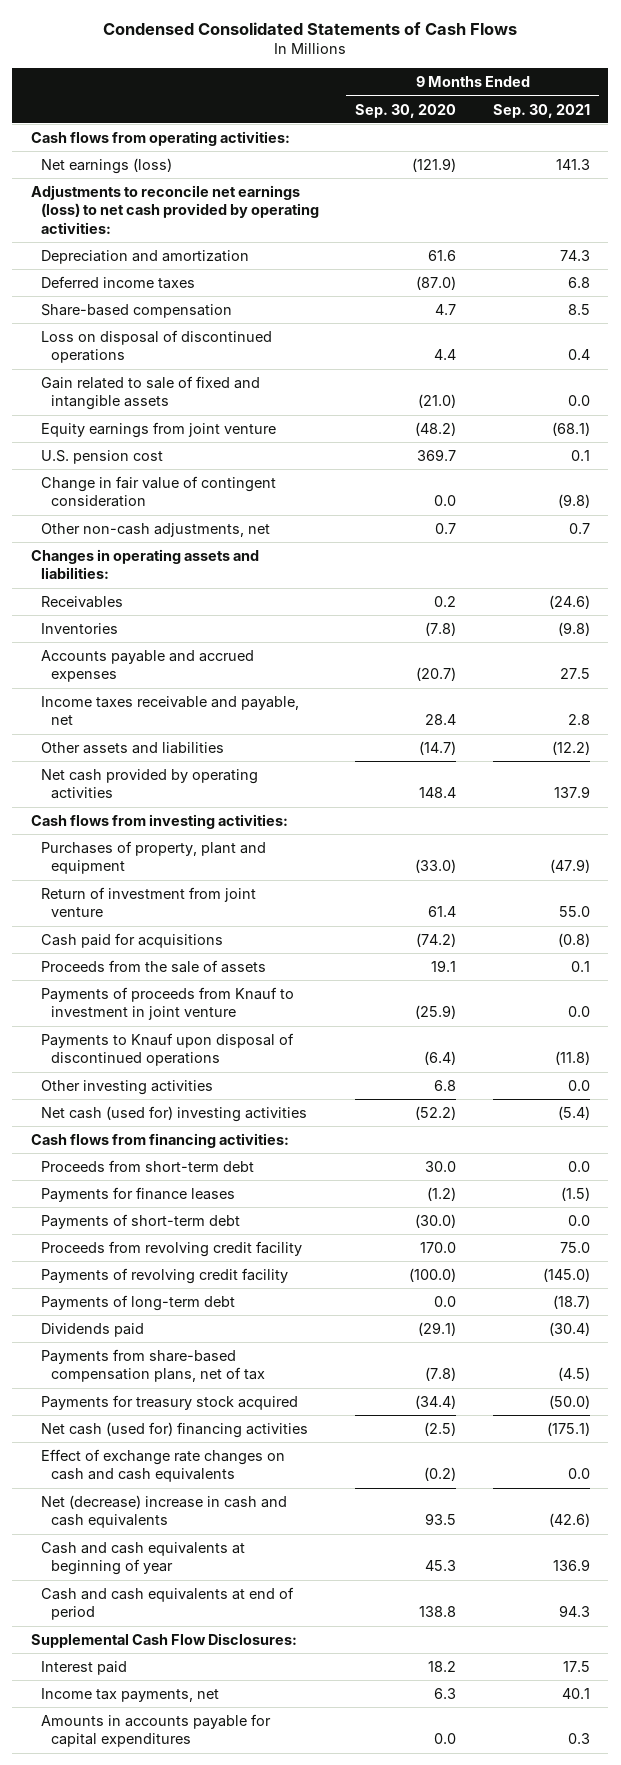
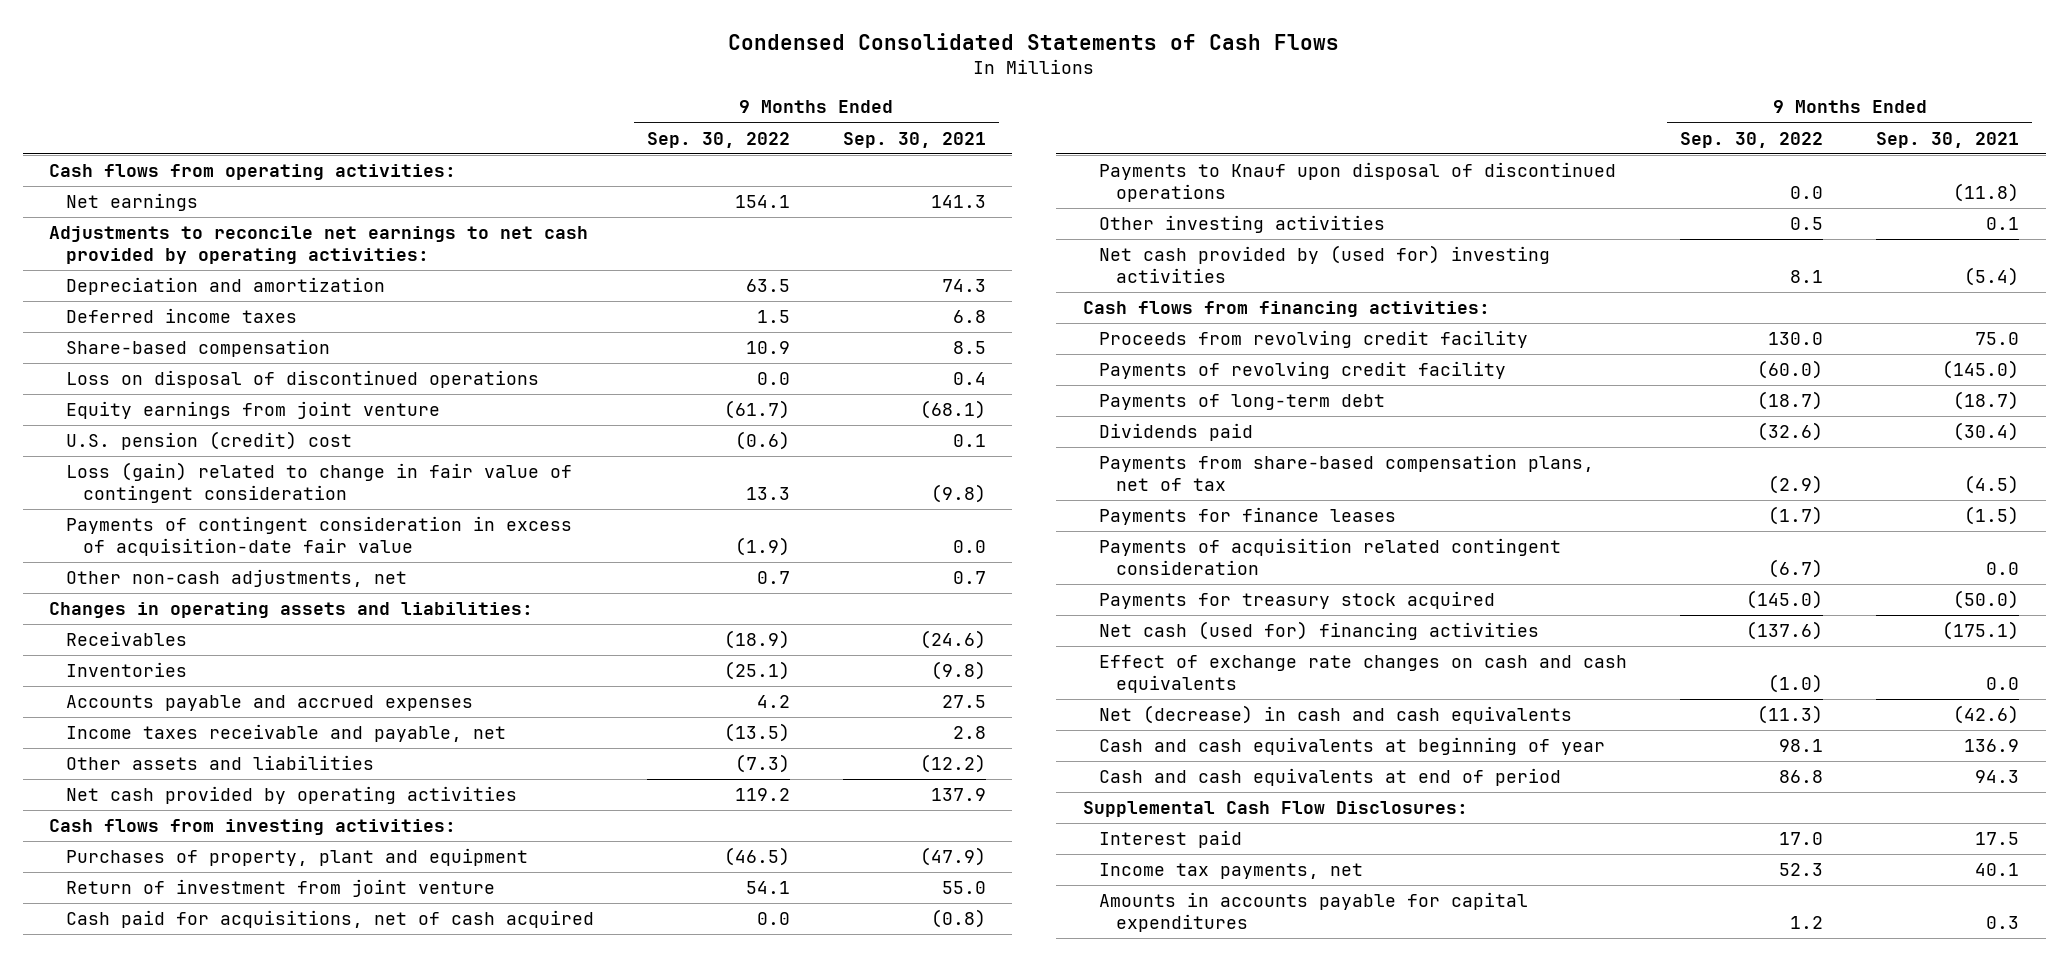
- | 9 Months Ended Sep. 30, 2020 | 9 Months Ended Sep. 30, 2021
+ | 9 Months Ended Sep. 30, 2022 | 9 Months Ended Sep. 30, 2021
- Net earnings (loss) | (121.9) | 141.3
- Adjustments to reconcile net earnings (loss) to net cash provided by operating activities:
+ Net earnings | 154.1 | 141.3
+ Adjustments to reconcile net earnings to net cash provided by operating activities:
- Gain related to sale of fixed and intangible assets | (21.0) | 0.0
- U.S. pension cost | 369.7 | 0.1
- Change in fair value of contingent consideration | 0.0 | (9.8)
+ U.S. pension (credit) cost | (0.6) | 0.1
+ Loss (gain) related to change in fair value of contingent consideration | 13.3 | (9.8)
+ Payments of contingent consideration in excess of acquisition-date fair value | (1.9) | 0.0
- Cash paid for acquisitions | (74.2) | (0.8)
- Proceeds from the sale of assets | 19.1 | 0.1
- Payments of proceeds from Knauf to investment in joint venture | (25.9) | 0.0
+ Cash paid for acquisitions, net of cash acquired | 0.0 | (0.8)
- Other investing activities | 6.8 | 0.0
- Net cash (used for) investing activities | (52.2) | (5.4)
+ Other investing activities | 0.5 | 0.1
+ Net cash provided by (used for) investing activities | 8.1 | (5.4)
- Proceeds from short-term debt | 30.0 | 0.0
- Payments of short-term debt | (30.0) | 0.0
moved down: Payments for finance leases | (1.7) | (1.5)
+ Payments of acquisition related contingent consideration | (6.7) | 0.0
- Net (decrease) increase in cash and cash equivalents | 93.5 | (42.6)
+ Net (decrease) in cash and cash equivalents | (11.3) | (42.6)

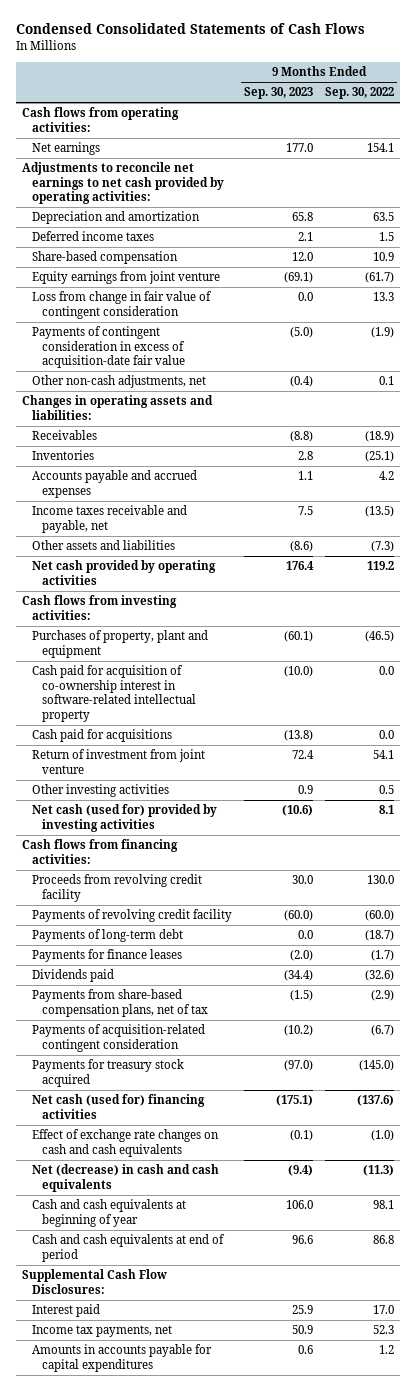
- | 9 Months Ended Sep. 30, 2022 | 9 Months Ended Sep. 30, 2021
+ | 9 Months Ended Sep. 30, 2023 | 9 Months Ended Sep. 30, 2022
- Loss on disposal of discontinued operations | 0.0 | 0.4
- U.S. pension (credit) cost | (0.6) | 0.1
- Loss (gain) related to change in fair value of contingent consideration | 13.3 | (9.8)
+ Loss from change in fair value of contingent consideration | 0.0 | 13.3
- Other non-cash adjustments, net | 0.7 | 0.7
+ Other non-cash adjustments, net | (0.4) | 0.1
+ Cash paid for acquisition of co-ownership interest in software-related intellectual property | (10.0) | 0.0
+ Cash paid for acquisitions | (13.8) | 0.0
- Cash paid for acquisitions, net of cash acquired | 0.0 | (0.8)
- Payments to Knauf upon disposal of discontinued operations | 0.0 | (11.8)
- Net cash provided by (used for) investing activities | 8.1 | (5.4)
+ Net cash (used for) provided by investing activities | (10.6) | 8.1
moved up: Payments for finance leases | (2.0) | (1.7)
- Payments of acquisition related contingent consideration | (6.7) | 0.0
+ Payments of acquisition-related contingent consideration | (10.2) | (6.7)

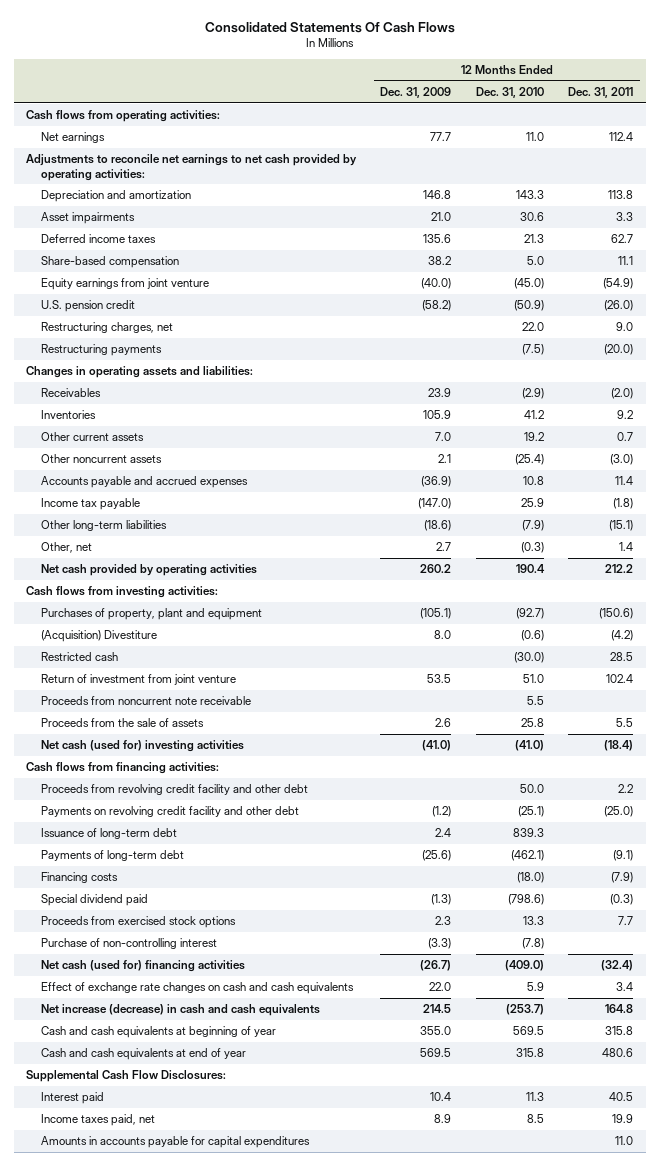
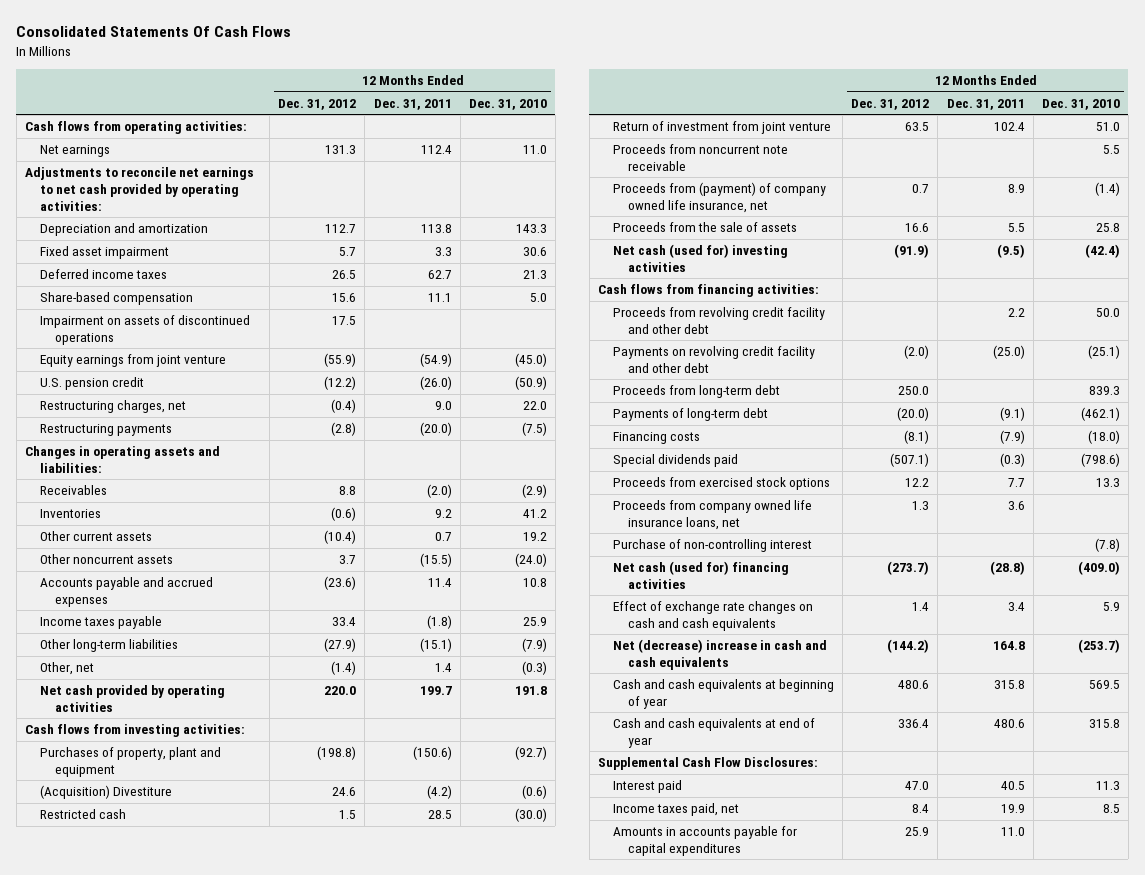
- | 12 Months Ended Dec. 31, 2009 | 12 Months Ended Dec. 31, 2010 | 12 Months Ended Dec. 31, 2011
+ | 12 Months Ended Dec. 31, 2012 | 12 Months Ended Dec. 31, 2011 | 12 Months Ended Dec. 31, 2010
- Asset impairments | 21.0 | 30.6 | 3.3
+ Fixed asset impairment | 5.7 | 3.3 | 30.6
+ Impairment on assets of discontinued operations | 17.5 | |
- Other noncurrent assets | 2.1 | (25.4) | (3.0)
+ Other noncurrent assets | 3.7 | (15.5) | (24.0)
- Income tax payable | (147.0) | 25.9 | (1.8)
+ Income taxes payable | 33.4 | (1.8) | 25.9
- Net cash provided by operating activities | 260.2 | 190.4 | 212.2
+ Net cash provided by operating activities | 220.0 | 199.7 | 191.8
+ Proceeds from (payment) of company owned life insurance, net | 0.7 | 8.9 | (1.4)
- Net cash (used for) investing activities | (41.0) | (41.0) | (18.4)
+ Net cash (used for) investing activities | (91.9) | (9.5) | (42.4)
- Issuance of long-term debt | 2.4 | 839.3 |
+ Proceeds from long-term debt | 250.0 | | 839.3
- Special dividend paid | (1.3) | (798.6) | (0.3)
+ Special dividends paid | (507.1) | (0.3) | (798.6)
+ Proceeds from company owned life insurance loans, net | 1.3 | 3.6 |
- Net cash (used for) financing activities | (26.7) | (409.0) | (32.4)
+ Net cash (used for) financing activities | (273.7) | (28.8) | (409.0)
- Net increase (decrease) in cash and cash equivalents | 214.5 | (253.7) | 164.8
+ Net (decrease) increase in cash and cash equivalents | (144.2) | 164.8 | (253.7)

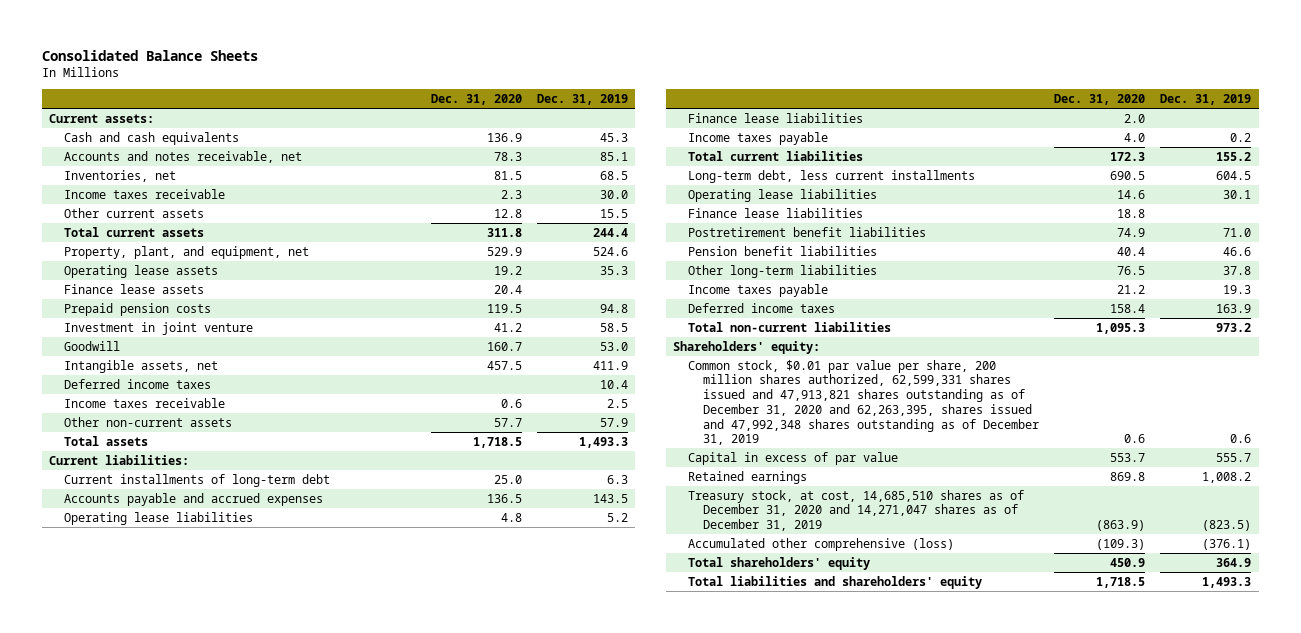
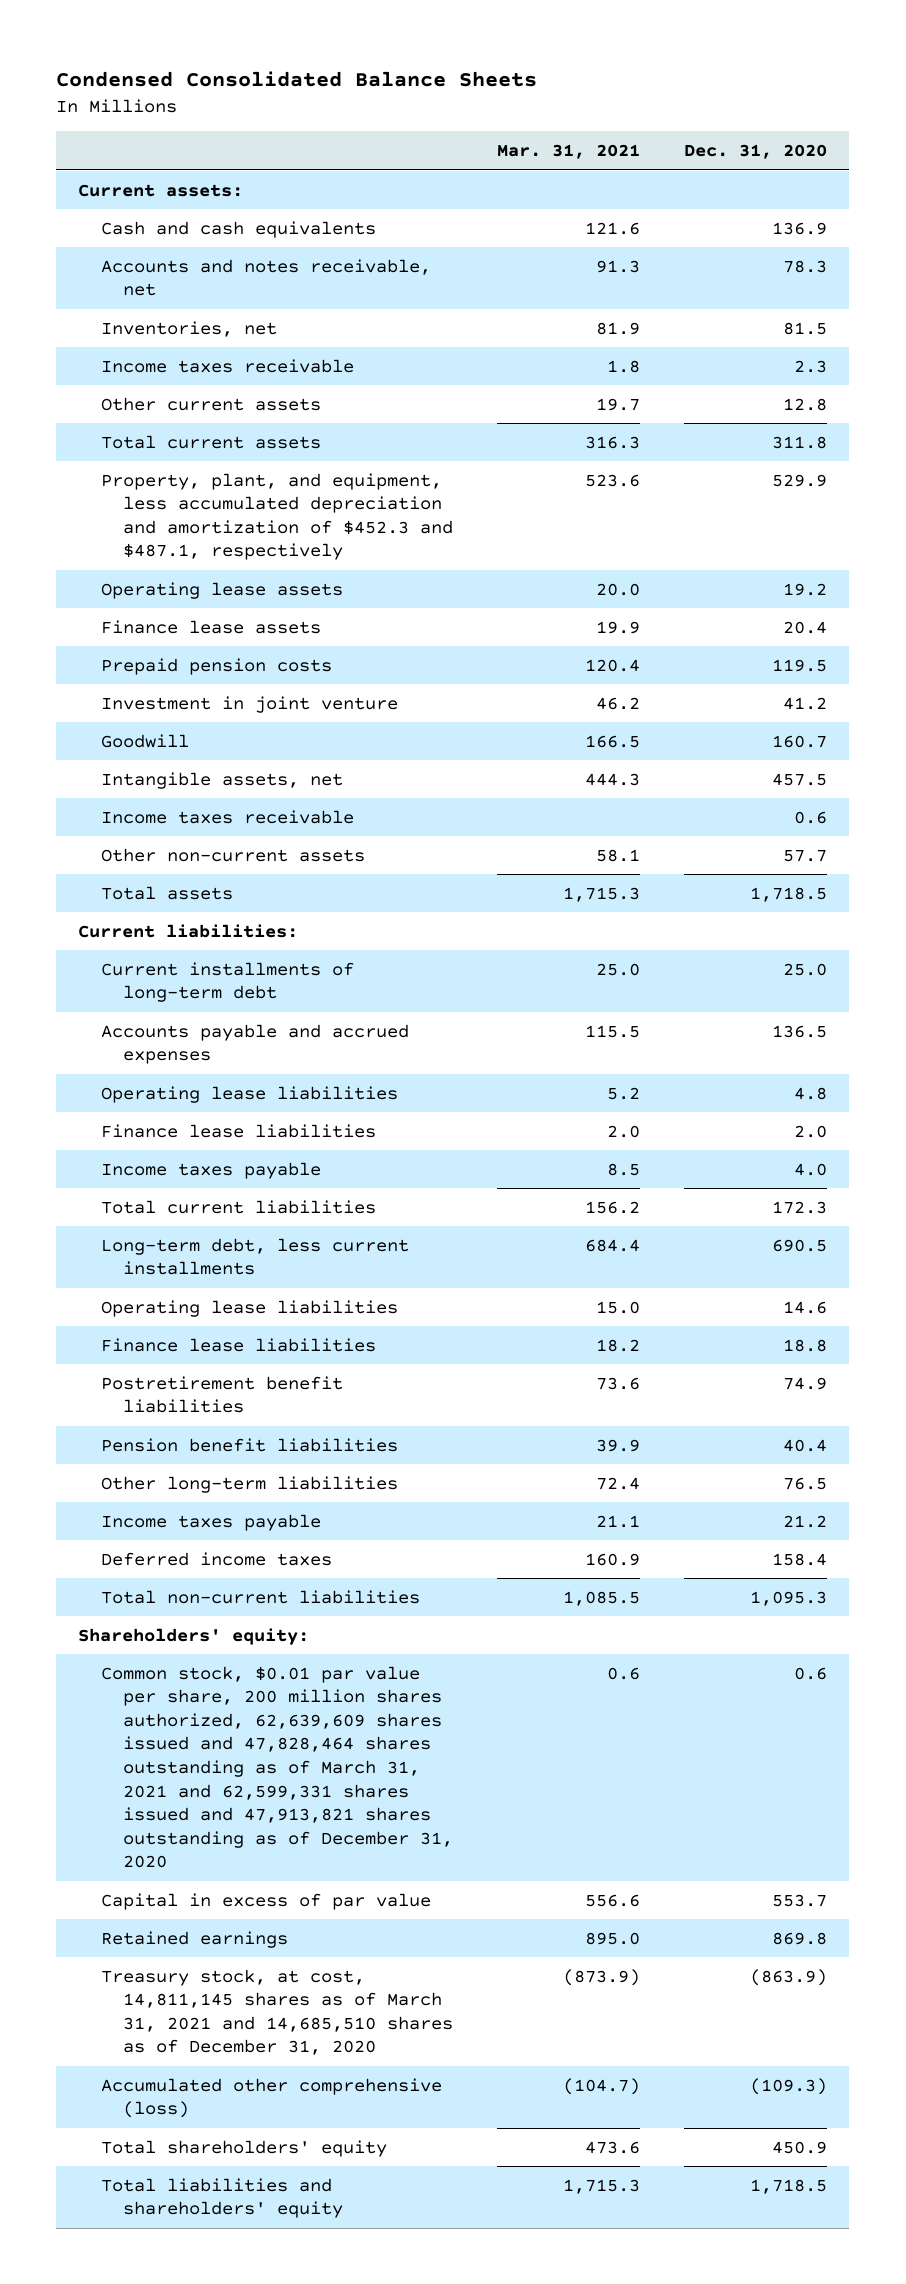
- Consolidated Balance Sheets
+ Condensed Consolidated Balance Sheets
- | Dec. 31, 2020 | Dec. 31, 2019
+ | Mar. 31, 2021 | Dec. 31, 2020
- Property, plant, and equipment, net | 529.9 | 524.6
+ Property, plant, and equipment, less accumulated depreciation and amortization of $452.3 and $487.1, respectively | 523.6 | 529.9
- Deferred income taxes | | 10.4
- Common stock, $0.01 par value per share, 200 million shares authorized, 62,599,331 shares issued and 47,913,821 shares outstanding as of December 31, 2020 and 62,263,395, shares issued and 47,992,348 shares outstanding as of December 31, 2019 | 0.6 | 0.6
+ Common stock, $0.01 par value per share, 200 million shares authorized, 62,639,609 shares issued and 47,828,464 shares outstanding as of March 31, 2021 and 62,599,331 shares issued and 47,913,821 shares outstanding as of December 31, 2020 | 0.6 | 0.6
- Treasury stock, at cost, 14,685,510 shares as of December 31, 2020 and 14,271,047 shares as of December 31, 2019 | (863.9) | (823.5)
+ Treasury stock, at cost, 14,811,145 shares as of March 31, 2021 and 14,685,510 shares as of December 31, 2020 | (873.9) | (863.9)

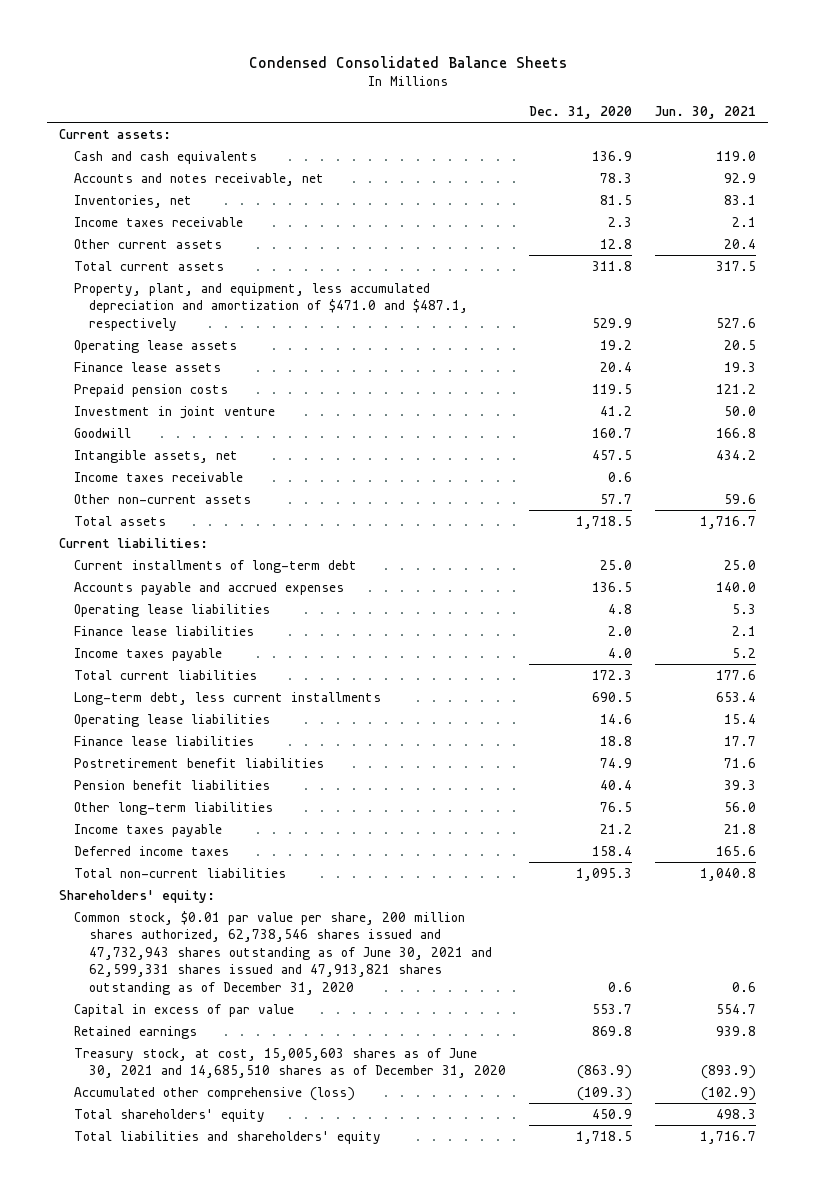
- | Mar. 31, 2021 | Dec. 31, 2020
+ | Dec. 31, 2020 | Jun. 30, 2021
- Property, plant, and equipment, less accumulated depreciation and amortization of $452.3 and $487.1, respectively | 523.6 | 529.9
+ Property, plant, and equipment, less accumulated depreciation and amortization of $471.0 and $487.1, respectively | 529.9 | 527.6
- Common stock, $0.01 par value per share, 200 million shares authorized, 62,639,609 shares issued and 47,828,464 shares outstanding as of March 31, 2021 and 62,599,331 shares issued and 47,913,821 shares outstanding as of December 31, 2020 | 0.6 | 0.6
+ Common stock, $0.01 par value per share, 200 million shares authorized, 62,738,546 shares issued and 47,732,943 shares outstanding as of June 30, 2021 and 62,599,331 shares issued and 47,913,821 shares outstanding as of December 31, 2020 | 0.6 | 0.6
- Treasury stock, at cost, 14,811,145 shares as of March 31, 2021 and 14,685,510 shares as of December 31, 2020 | (873.9) | (863.9)
+ Treasury stock, at cost, 15,005,603 shares as of June 30, 2021 and 14,685,510 shares as of December 31, 2020 | (863.9) | (893.9)

